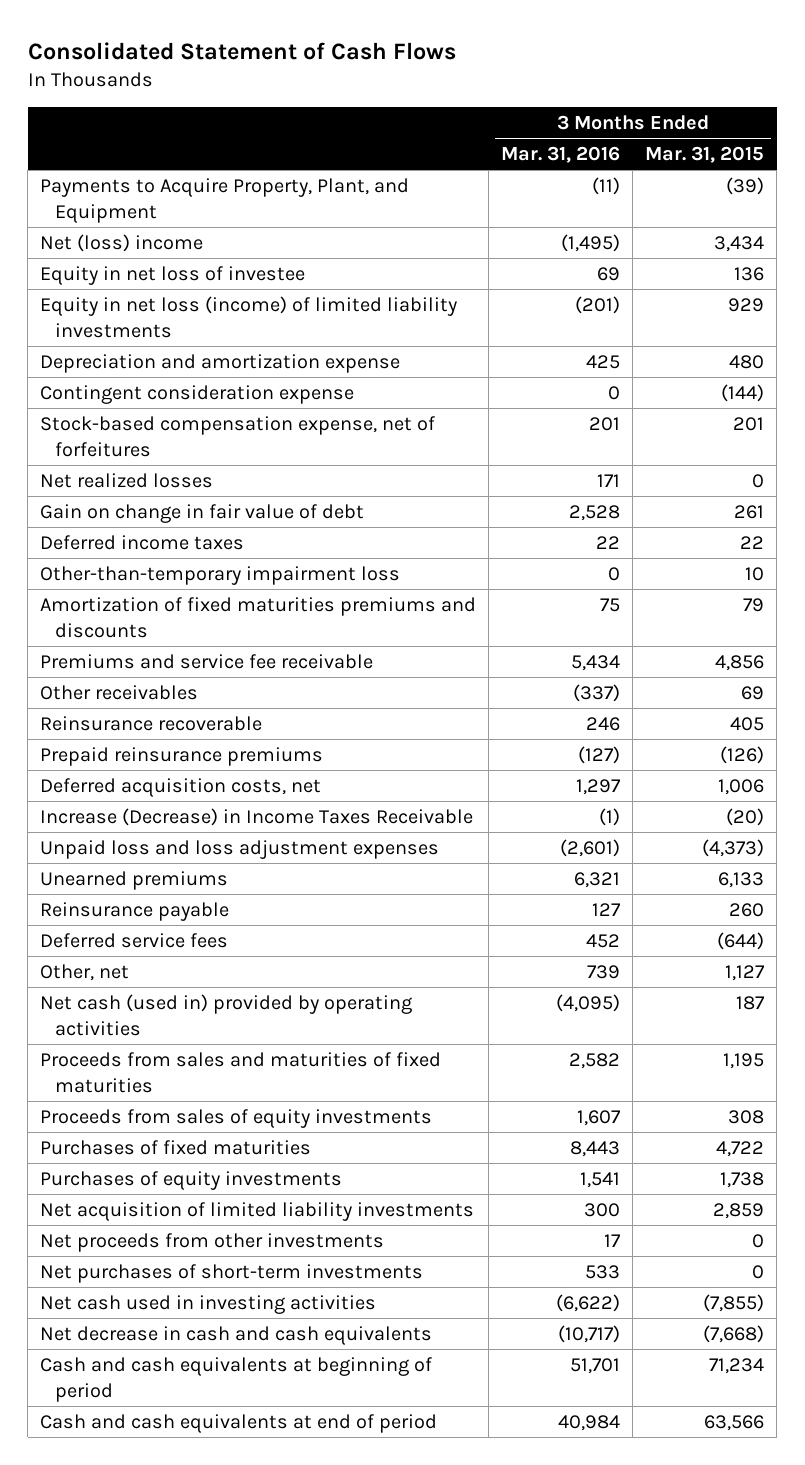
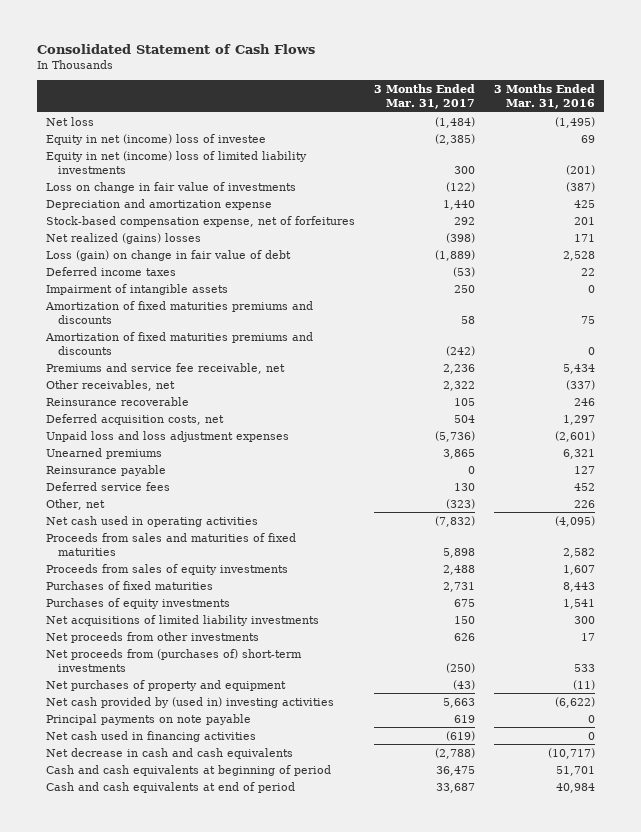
- | 3 Months Ended Mar. 31, 2016 | 3 Months Ended Mar. 31, 2015
+ | 3 Months Ended Mar. 31, 2017 | 3 Months Ended Mar. 31, 2016
- Payments to Acquire Property, Plant, and Equipment | (11) | (39)
- Net (loss) income | (1,495) | 3,434
- Equity in net loss of investee | 69 | 136
- Equity in net loss (income) of limited liability investments | (201) | 929
+ Net loss | (1,484) | (1,495)
+ Equity in net (income) loss of investee | (2,385) | 69
+ Equity in net (income) loss of limited liability investments | 300 | (201)
+ Loss on change in fair value of investments | (122) | (387)
- Contingent consideration expense | 0 | (144)
- Net realized losses | 171 | 0
- Gain on change in fair value of debt | 2,528 | 261
+ Net realized (gains) losses | (398) | 171
+ Loss (gain) on change in fair value of debt | (1,889) | 2,528
- Other-than-temporary impairment loss | 0 | 10
+ Impairment of intangible assets | 250 | 0
- Premiums and service fee receivable | 5,434 | 4,856
- Other receivables | (337) | 69
+ Amortization of fixed maturities premiums and discounts | (242) | 0
+ Premiums and service fee receivable, net | 2,236 | 5,434
+ Other receivables, net | 2,322 | (337)
- Prepaid reinsurance premiums | (127) | (126)
- Increase (Decrease) in Income Taxes Receivable | (1) | (20)
- Other, net | 739 | 1,127
- Net cash (used in) provided by operating activities | (4,095) | 187
+ Other, net | (323) | 226
+ Net cash used in operating activities | (7,832) | (4,095)
- Net acquisition of limited liability investments | 300 | 2,859
+ Net acquisitions of limited liability investments | 150 | 300
- Net purchases of short-term investments | 533 | 0
- Net cash used in investing activities | (6,622) | (7,855)
+ Net proceeds from (purchases of) short-term investments | (250) | 533
+ Net purchases of property and equipment | (43) | (11)
+ Net cash provided by (used in) investing activities | 5,663 | (6,622)
+ Principal payments on note payable | 619 | 0
+ Net cash used in financing activities | (619) | 0

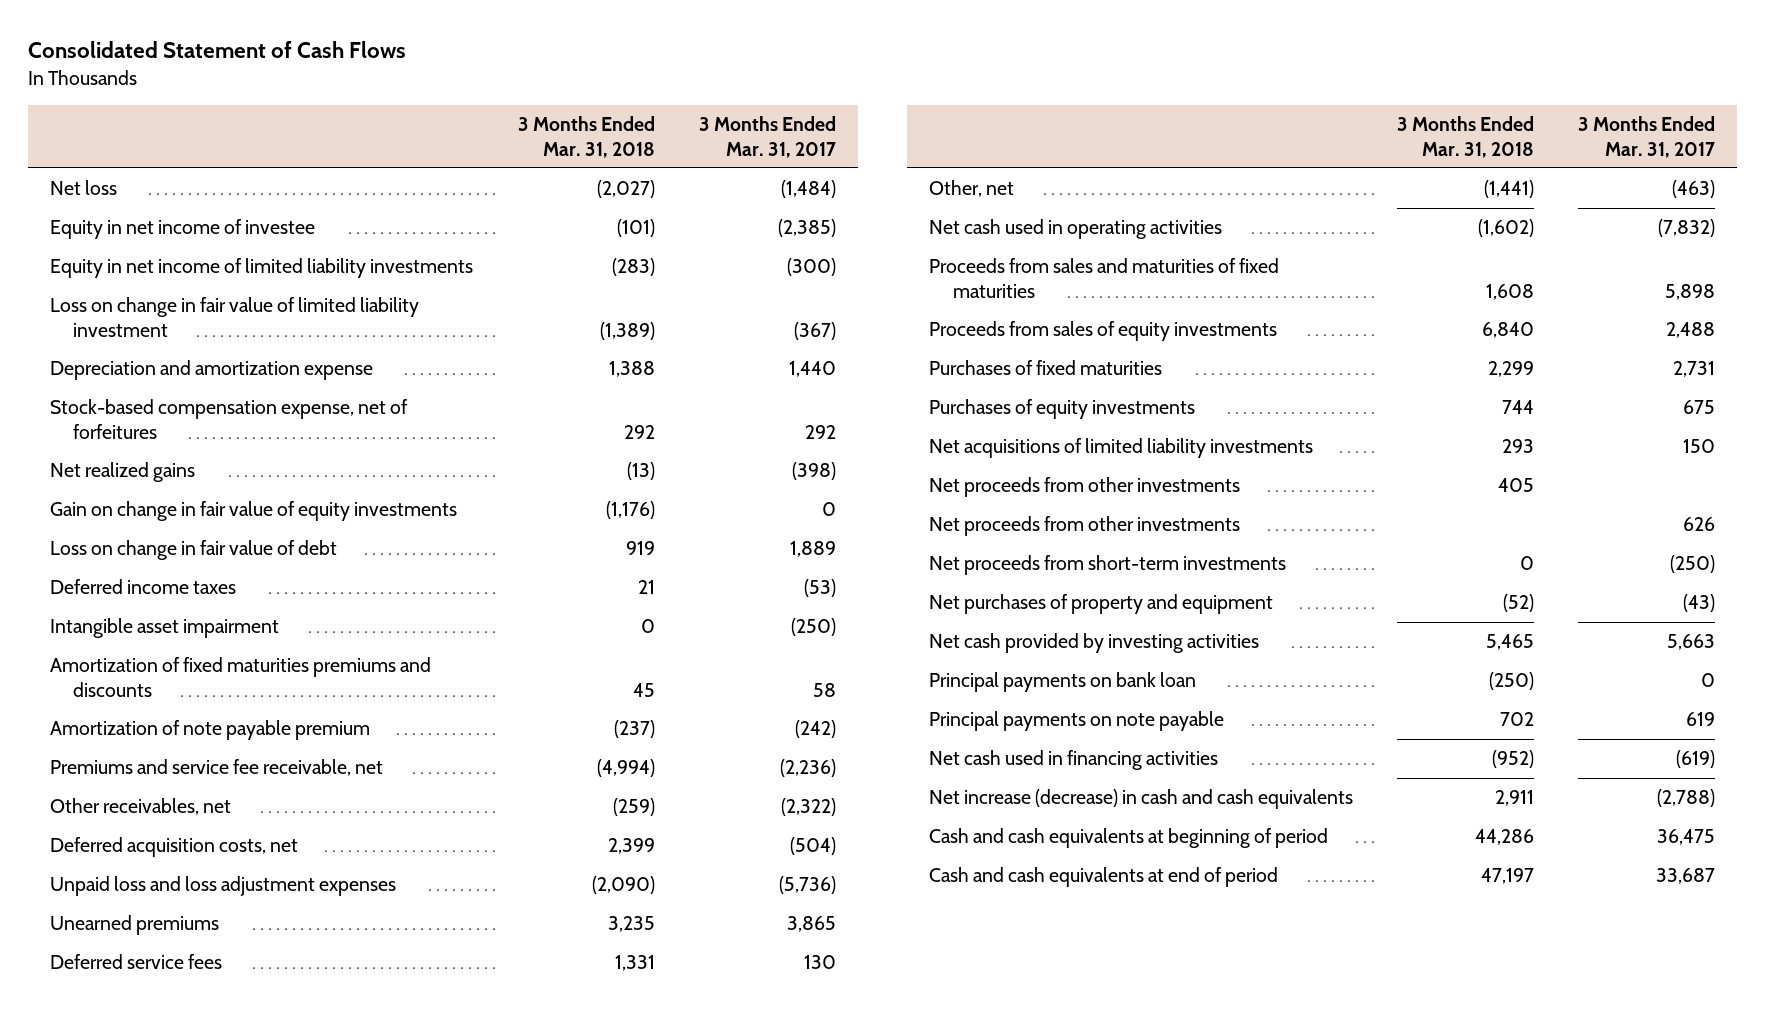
- | 3 Months Ended Mar. 31, 2017 | 3 Months Ended Mar. 31, 2016
+ | 3 Months Ended Mar. 31, 2018 | 3 Months Ended Mar. 31, 2017
- Equity in net (income) loss of investee | (2,385) | 69
- Equity in net (income) loss of limited liability investments | 300 | (201)
- Loss on change in fair value of investments | (122) | (387)
+ Equity in net income of investee | (101) | (2,385)
+ Equity in net income of limited liability investments | (283) | (300)
+ Loss on change in fair value of limited liability investment | (1,389) | (367)
- Net realized (gains) losses | (398) | 171
- Loss (gain) on change in fair value of debt | (1,889) | 2,528
+ Net realized gains | (13) | (398)
+ Gain on change in fair value of equity investments | (1,176) | 0
+ Loss on change in fair value of debt | 919 | 1,889
- Impairment of intangible assets | 250 | 0
+ Intangible asset impairment | 0 | (250)
- Amortization of fixed maturities premiums and discounts | (242) | 0
- Premiums and service fee receivable, net | 2,236 | 5,434
- Other receivables, net | 2,322 | (337)
- Reinsurance recoverable | 105 | 246
- Deferred acquisition costs, net | 504 | 1,297
+ Amortization of note payable premium | (237) | (242)
+ Premiums and service fee receivable, net | (4,994) | (2,236)
+ Other receivables, net | (259) | (2,322)
+ Deferred acquisition costs, net | 2,399 | (504)
- Reinsurance payable | 0 | 127
- Other, net | (323) | 226
+ Other, net | (1,441) | (463)
+ Net proceeds from other investments | 405 |
- Net proceeds from (purchases of) short-term investments | (250) | 533
+ Net proceeds from short-term investments | 0 | (250)
- Net cash provided by (used in) investing activities | 5,663 | (6,622)
+ Net cash provided by investing activities | 5,465 | 5,663
+ Principal payments on bank loan | (250) | 0
- Net decrease in cash and cash equivalents | (2,788) | (10,717)
+ Net increase (decrease) in cash and cash equivalents | 2,911 | (2,788)

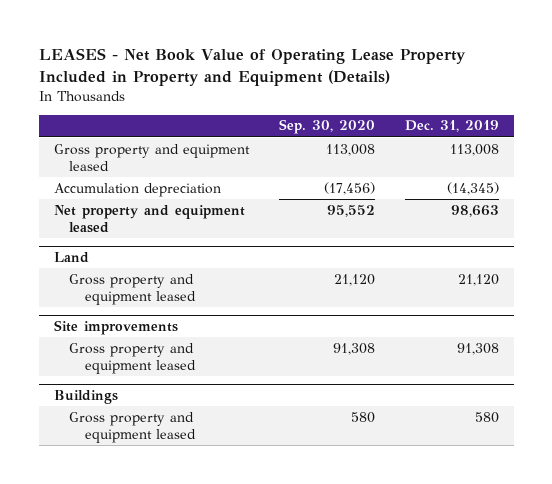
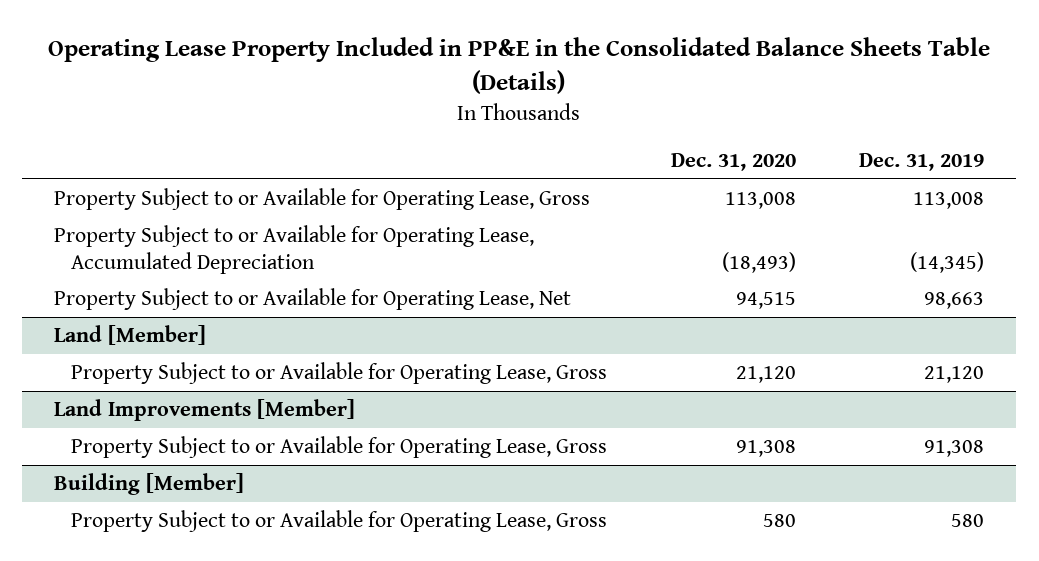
- LEASES - Net Book Value of Operating Lease Property Included in Property and Equipment (Details)
+ Operating Lease Property Included in PP&E in the Consolidated Balance Sheets Table (Details)
- | Sep. 30, 2020 | Dec. 31, 2019
+ | Dec. 31, 2020 | Dec. 31, 2019
- Gross property and equipment leased | 113,008 | 113,008
- Accumulation depreciation | (17,456) | (14,345)
- Net property and equipment leased | 95,552 | 98,663
- Land
- Gross property and equipment leased | 21,120 | 21,120
- Site improvements
- Gross property and equipment leased | 91,308 | 91,308
- Buildings
- Gross property and equipment leased | 580 | 580
+ Property Subject to or Available for Operating Lease, Gross | 113,008 | 113,008
+ Property Subject to or Available for Operating Lease, Accumulated Depreciation | (18,493) | (14,345)
+ Property Subject to or Available for Operating Lease, Net | 94,515 | 98,663
+ Land [Member]
+ Property Subject to or Available for Operating Lease, Gross | 21,120 | 21,120
+ Land Improvements [Member]
+ Property Subject to or Available for Operating Lease, Gross | 91,308 | 91,308
+ Building [Member]
+ Property Subject to or Available for Operating Lease, Gross | 580 | 580

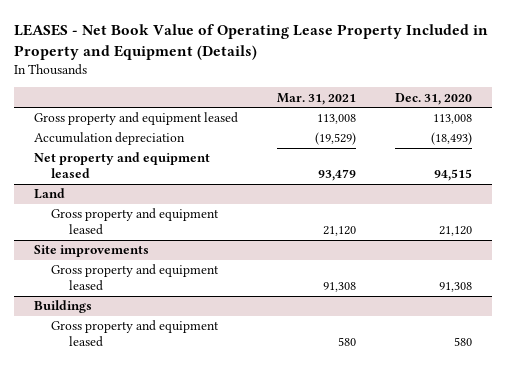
- Operating Lease Property Included in PP&E in the Consolidated Balance Sheets Table (Details)
+ LEASES - Net Book Value of Operating Lease Property Included in Property and Equipment (Details)
- | Dec. 31, 2020 | Dec. 31, 2019
+ | Mar. 31, 2021 | Dec. 31, 2020
- Property Subject to or Available for Operating Lease, Gross | 113,008 | 113,008
- Property Subject to or Available for Operating Lease, Accumulated Depreciation | (18,493) | (14,345)
- Property Subject to or Available for Operating Lease, Net | 94,515 | 98,663
- Land [Member]
- Property Subject to or Available for Operating Lease, Gross | 21,120 | 21,120
- Land Improvements [Member]
- Property Subject to or Available for Operating Lease, Gross | 91,308 | 91,308
- Building [Member]
- Property Subject to or Available for Operating Lease, Gross | 580 | 580
+ Gross property and equipment leased | 113,008 | 113,008
+ Accumulation depreciation | (19,529) | (18,493)
+ Net property and equipment leased | 93,479 | 94,515
+ Land
+ Gross property and equipment leased | 21,120 | 21,120
+ Site improvements
+ Gross property and equipment leased | 91,308 | 91,308
+ Buildings
+ Gross property and equipment leased | 580 | 580

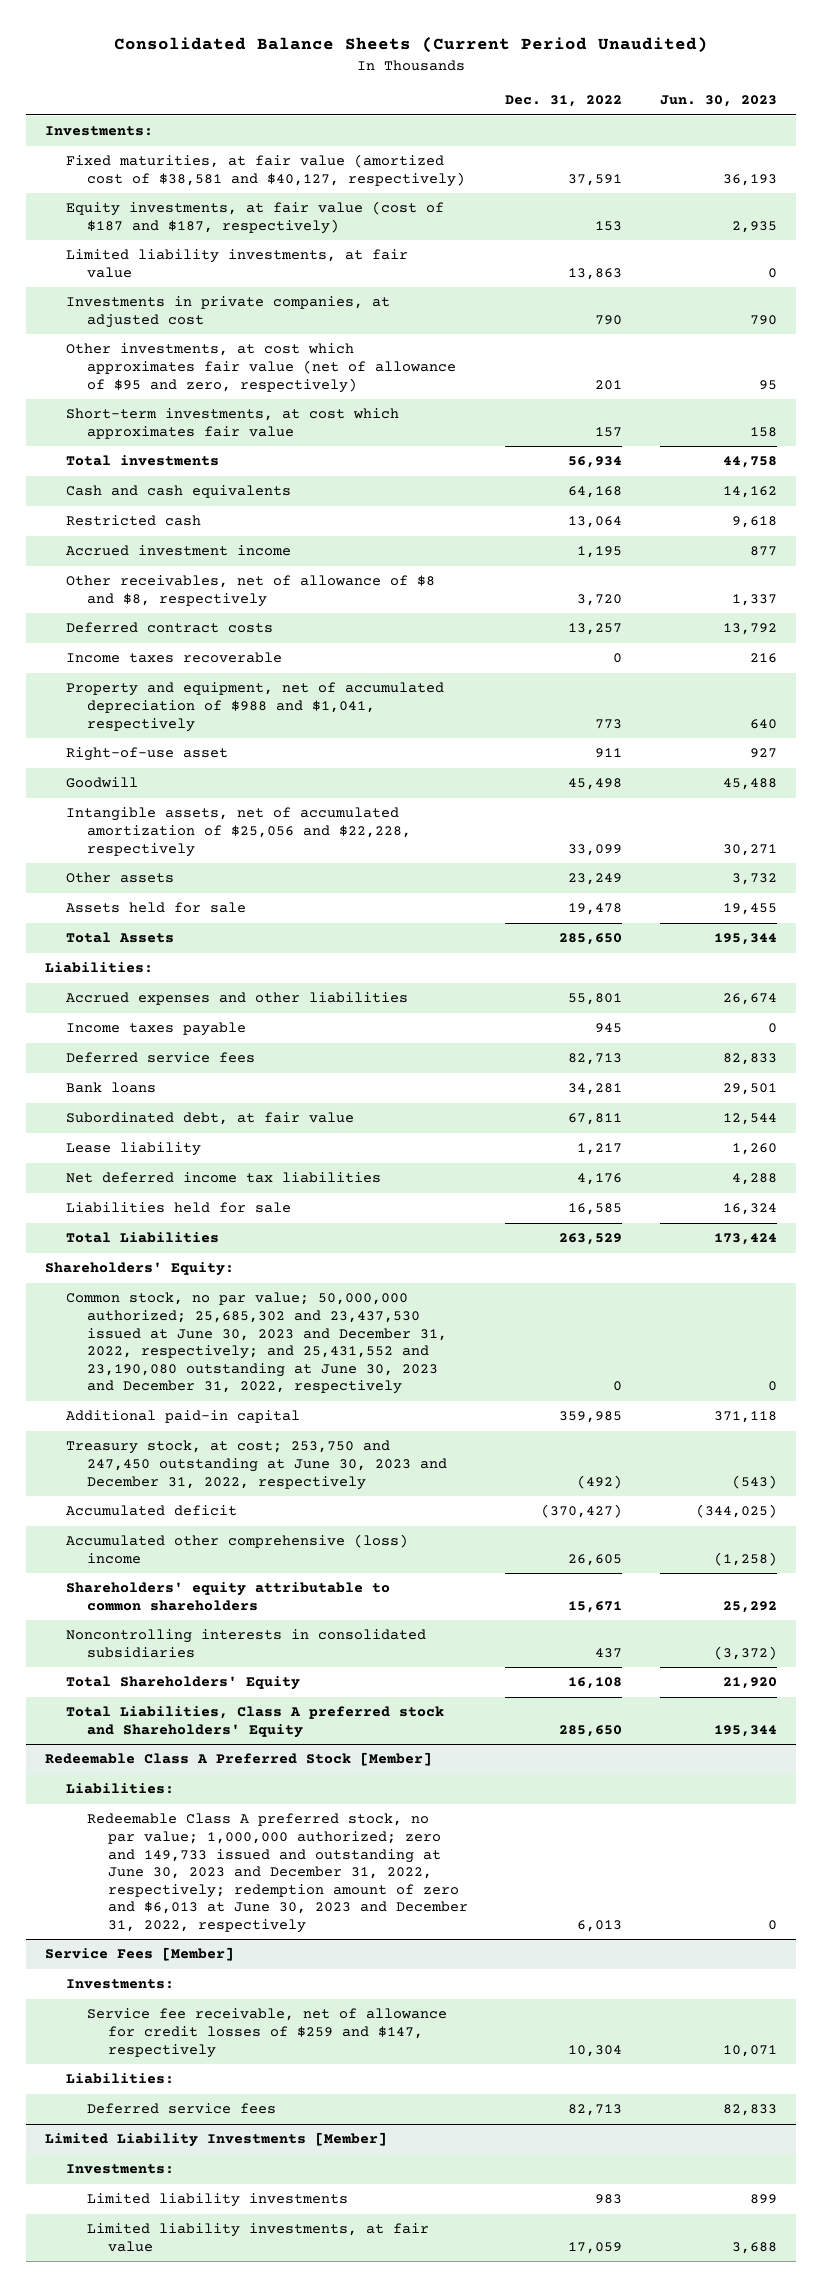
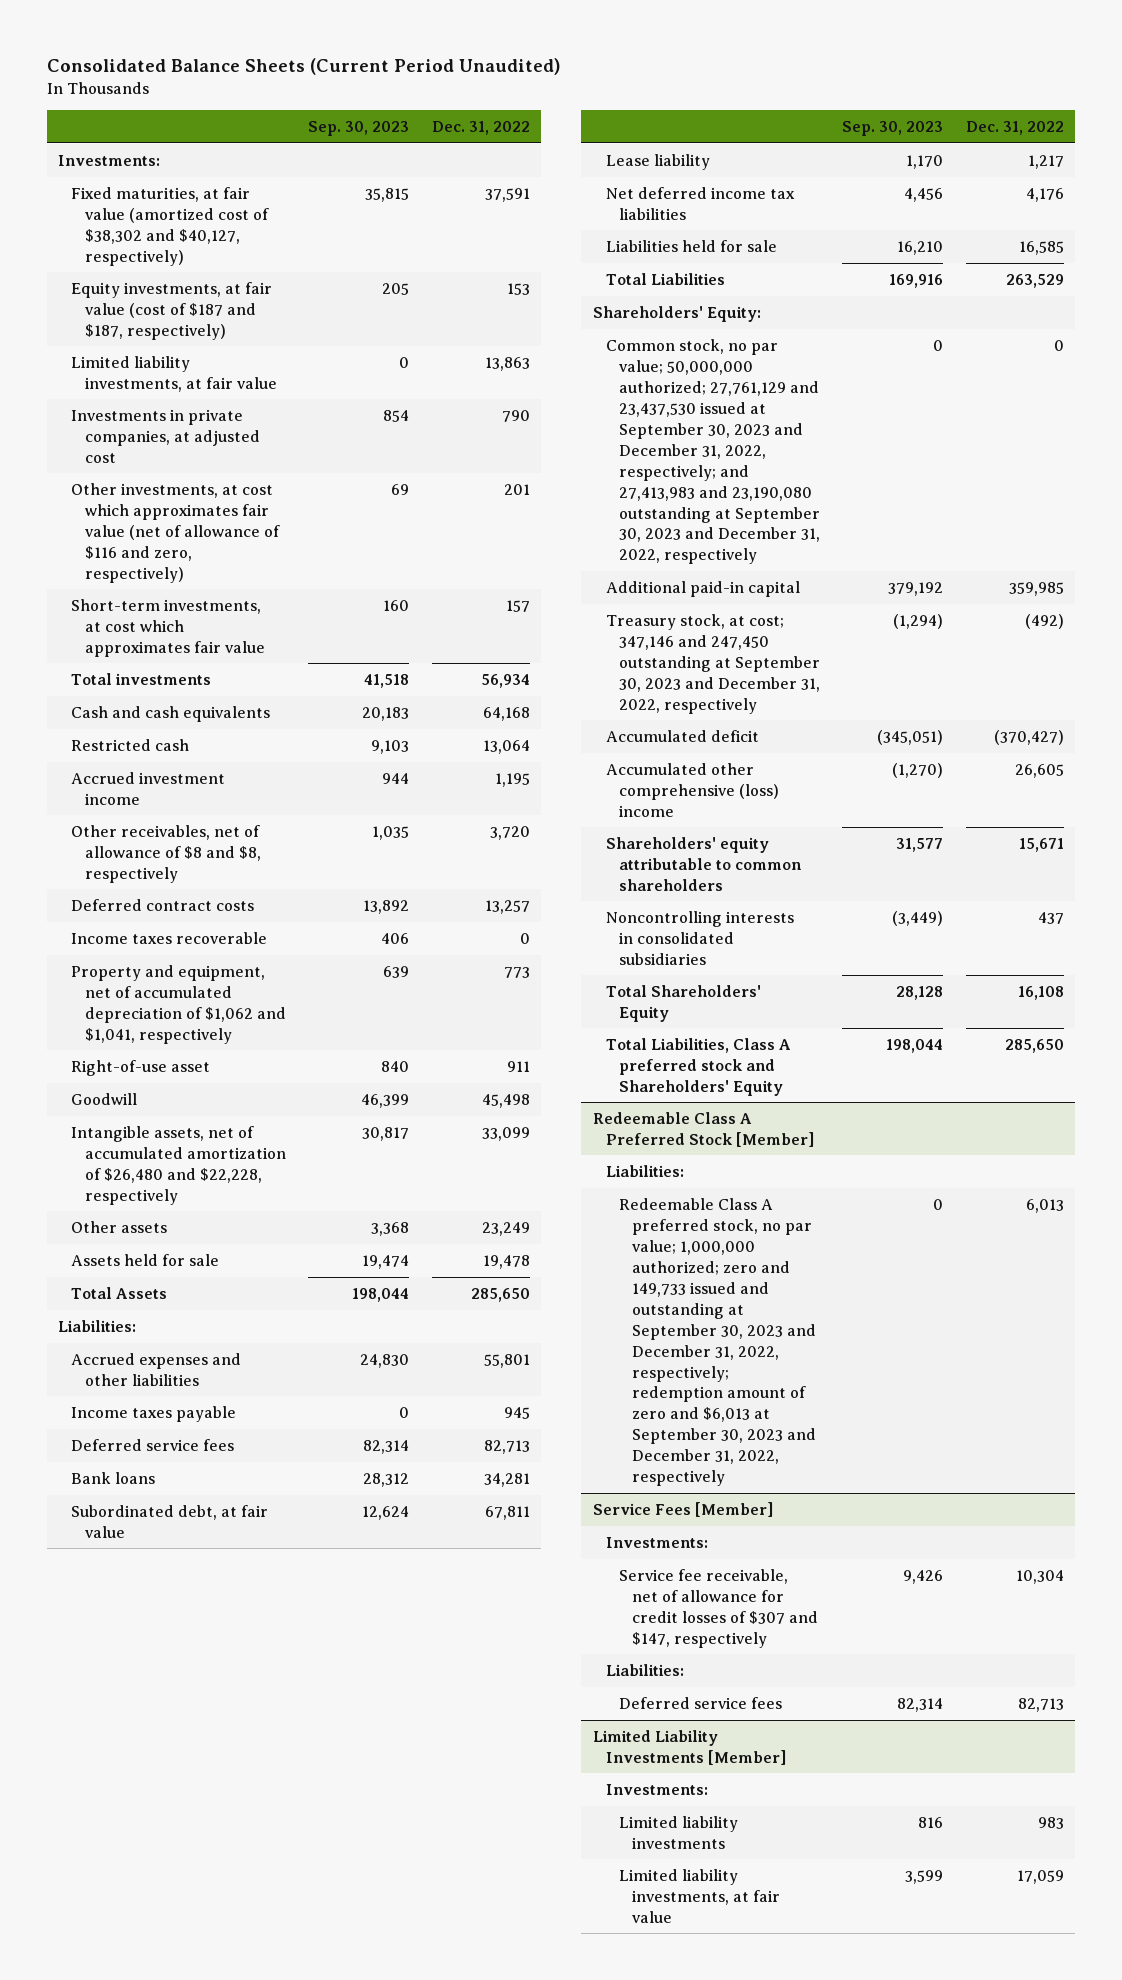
- | Dec. 31, 2022 | Jun. 30, 2023
+ | Sep. 30, 2023 | Dec. 31, 2022
- Fixed maturities, at fair value (amortized cost of $38,581 and $40,127, respectively) | 37,591 | 36,193
+ Fixed maturities, at fair value (amortized cost of $38,302 and $40,127, respectively) | 35,815 | 37,591
- Other investments, at cost which approximates fair value (net of allowance of $95 and zero, respectively) | 201 | 95
+ Other investments, at cost which approximates fair value (net of allowance of $116 and zero, respectively) | 69 | 201
- Property and equipment, net of accumulated depreciation of $988 and $1,041, respectively | 773 | 640
+ Property and equipment, net of accumulated depreciation of $1,062 and $1,041, respectively | 639 | 773
- Intangible assets, net of accumulated amortization of $25,056 and $22,228, respectively | 33,099 | 30,271
+ Intangible assets, net of accumulated amortization of $26,480 and $22,228, respectively | 30,817 | 33,099
- Common stock, no par value; 50,000,000 authorized; 25,685,302 and 23,437,530 issued at June 30, 2023 and December 31, 2022, respectively; and 25,431,552 and 23,190,080 outstanding at June 30, 2023 and December 31, 2022, respectively | 0 | 0
+ Common stock, no par value; 50,000,000 authorized; 27,761,129 and 23,437,530 issued at September 30, 2023 and December 31, 2022, respectively; and 27,413,983 and 23,190,080 outstanding at September 30, 2023 and December 31, 2022, respectively | 0 | 0
- Treasury stock, at cost; 253,750 and 247,450 outstanding at June 30, 2023 and December 31, 2022, respectively | (492) | (543)
+ Treasury stock, at cost; 347,146 and 247,450 outstanding at September 30, 2023 and December 31, 2022, respectively | (1,294) | (492)
@ Redeemable Class A Preferred Stock [Member]
- Redeemable Class A preferred stock, no par value; 1,000,000 authorized; zero and 149,733 issued and outstanding at June 30, 2023 and December 31, 2022, respectively; redemption amount of zero and $6,013 at June 30, 2023 and December 31, 2022, respectively | 6,013 | 0
+ Redeemable Class A preferred stock, no par value; 1,000,000 authorized; zero and 149,733 issued and outstanding at September 30, 2023 and December 31, 2022, respectively; redemption amount of zero and $6,013 at September 30, 2023 and December 31, 2022, respectively | 0 | 6,013
@ Service Fees [Member]
- Service fee receivable, net of allowance for credit losses of $259 and $147, respectively | 10,304 | 10,071
+ Service fee receivable, net of allowance for credit losses of $307 and $147, respectively | 9,426 | 10,304

